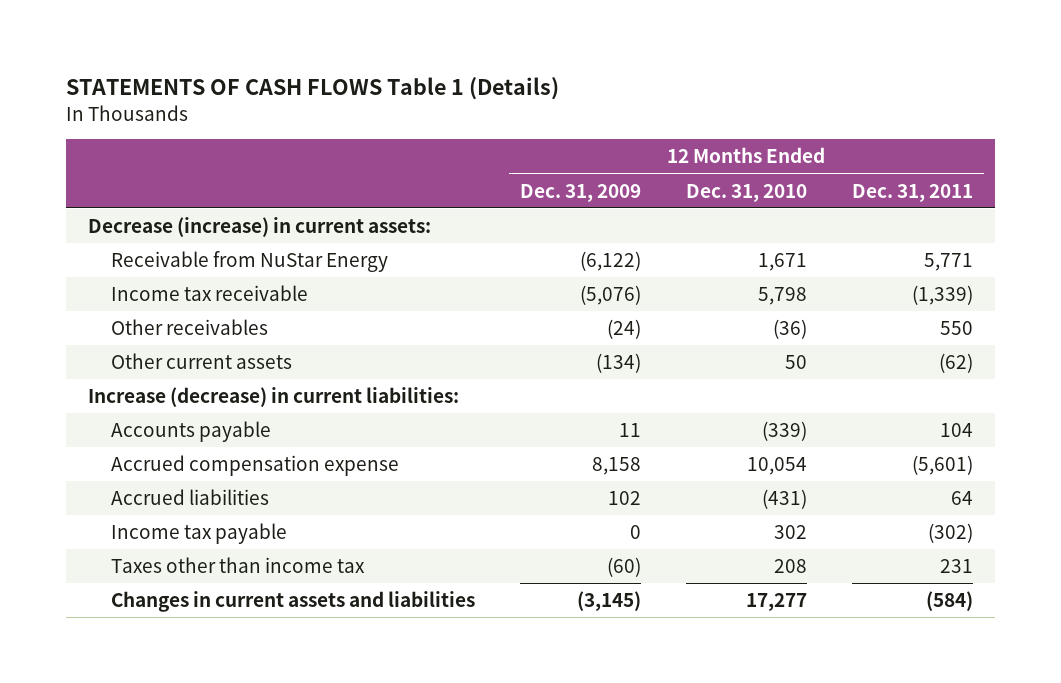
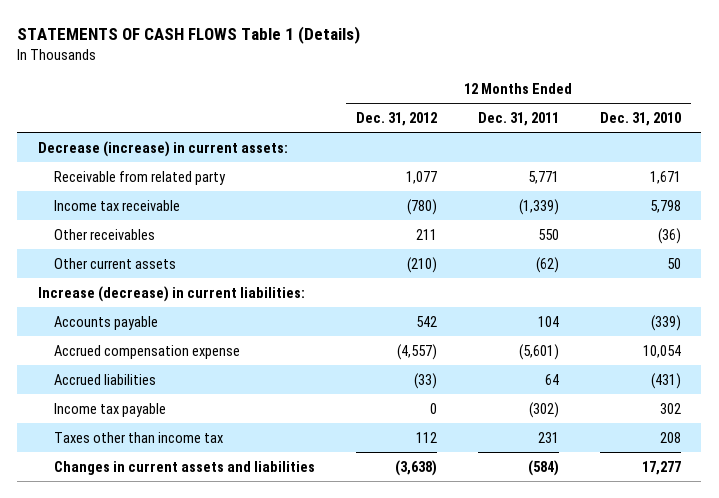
- | 12 Months Ended Dec. 31, 2009 | 12 Months Ended Dec. 31, 2010 | 12 Months Ended Dec. 31, 2011
+ | 12 Months Ended Dec. 31, 2012 | 12 Months Ended Dec. 31, 2011 | 12 Months Ended Dec. 31, 2010
- Receivable from NuStar Energy | (6,122) | 1,671 | 5,771
+ Receivable from related party | 1,077 | 5,771 | 1,671

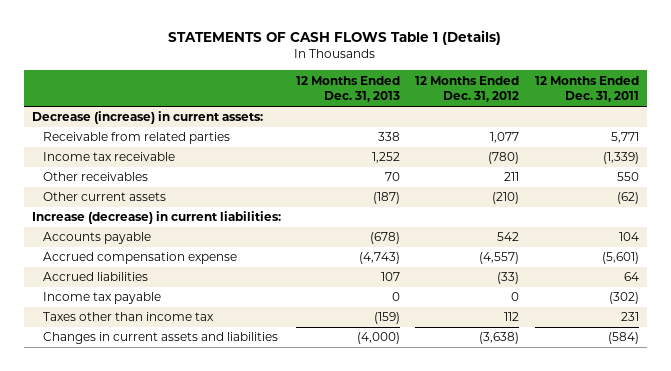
- | 12 Months Ended Dec. 31, 2012 | 12 Months Ended Dec. 31, 2011 | 12 Months Ended Dec. 31, 2010
+ | 12 Months Ended Dec. 31, 2013 | 12 Months Ended Dec. 31, 2012 | 12 Months Ended Dec. 31, 2011
- Receivable from related party | 1,077 | 5,771 | 1,671
+ Receivable from related parties | 338 | 1,077 | 5,771

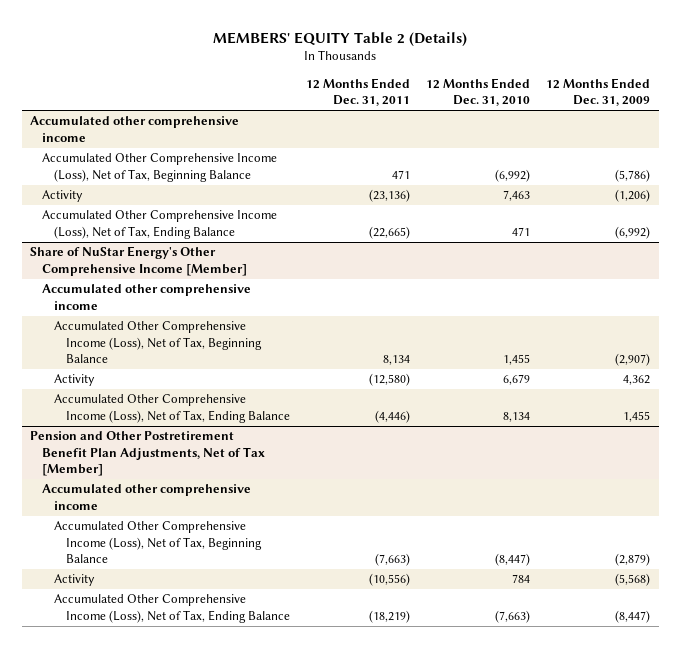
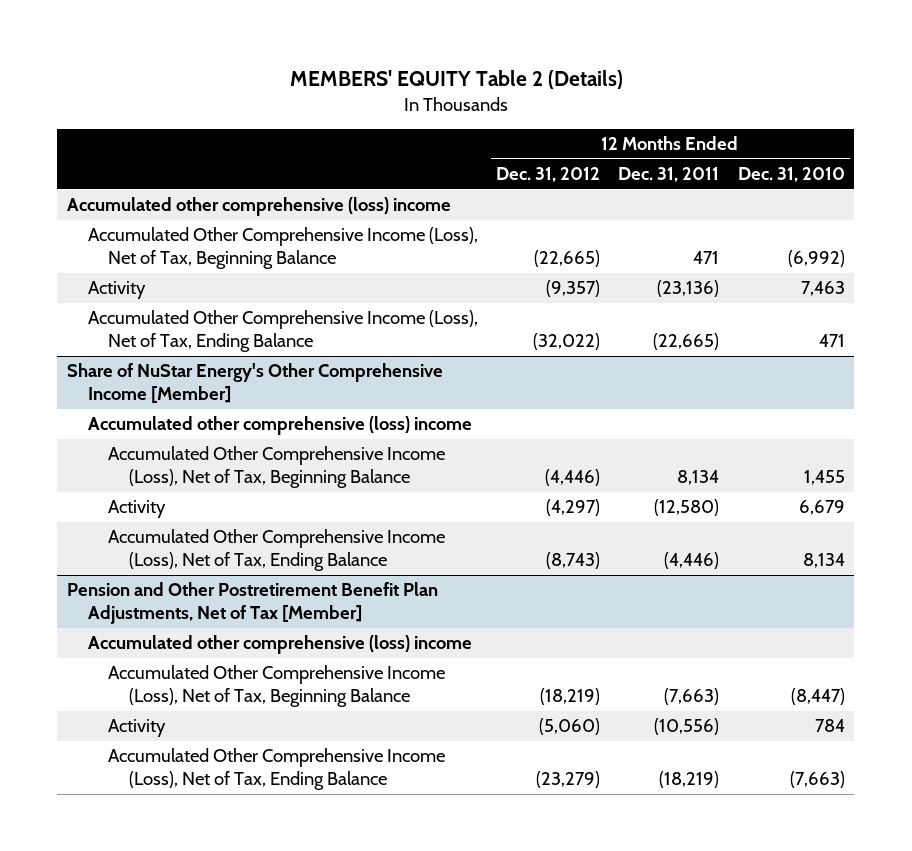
- | 12 Months Ended Dec. 31, 2011 | 12 Months Ended Dec. 31, 2010 | 12 Months Ended Dec. 31, 2009
+ | 12 Months Ended Dec. 31, 2012 | 12 Months Ended Dec. 31, 2011 | 12 Months Ended Dec. 31, 2010
- Accumulated other comprehensive income
+ Accumulated other comprehensive (loss) income
@ Share of NuStar Energy's Other Comprehensive Income [Member]
- Accumulated other comprehensive income
+ Accumulated other comprehensive (loss) income
@ Pension and Other Postretirement Benefit Plan Adjustments, Net of Tax [Member]
- Accumulated other comprehensive income
+ Accumulated other comprehensive (loss) income

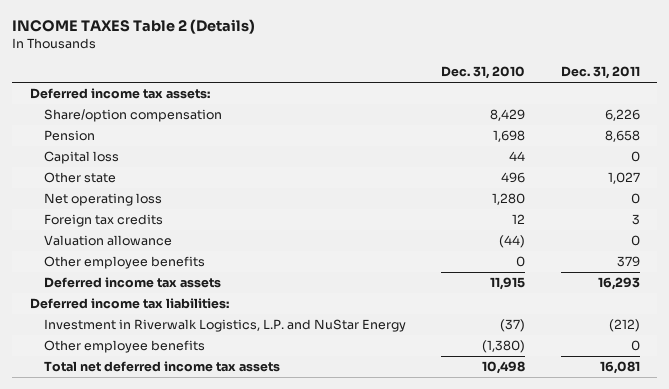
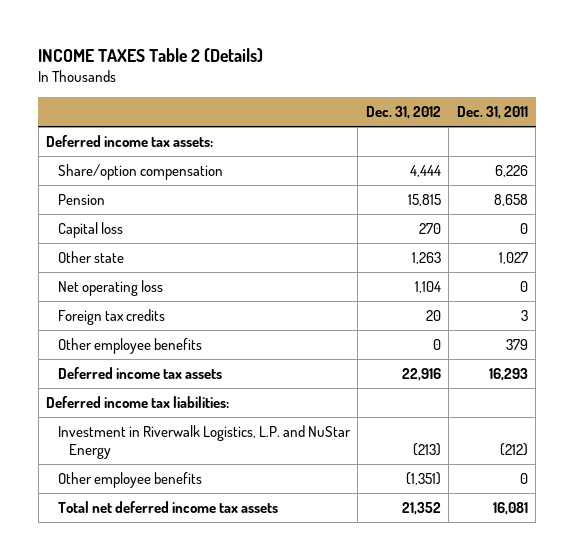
- | Dec. 31, 2010 | Dec. 31, 2011
+ | Dec. 31, 2012 | Dec. 31, 2011
- Valuation allowance | (44) | 0

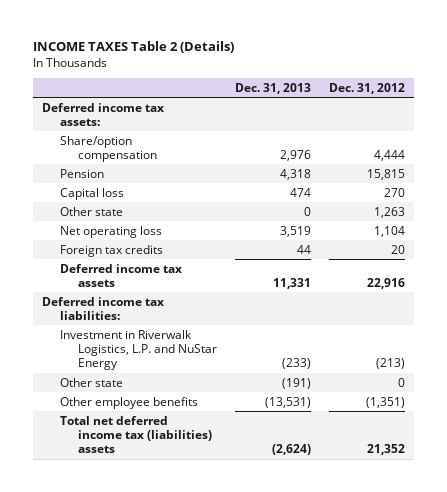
- | Dec. 31, 2012 | Dec. 31, 2011
+ | Dec. 31, 2013 | Dec. 31, 2012
- Other employee benefits | 0 | 379
+ Other state | (191) | 0
- Total net deferred income tax assets | 21,352 | 16,081
+ Total net deferred income tax (liabilities) assets | (2,624) | 21,352

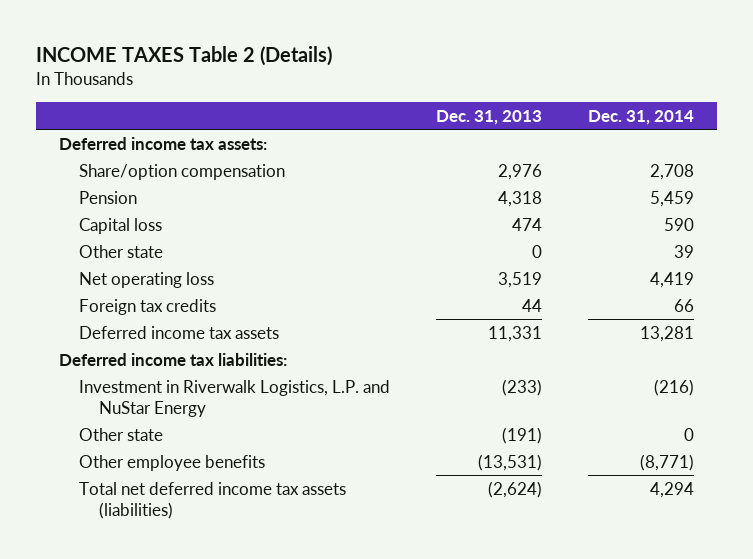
- | Dec. 31, 2013 | Dec. 31, 2012
+ | Dec. 31, 2013 | Dec. 31, 2014
- Total net deferred income tax (liabilities) assets | (2,624) | 21,352
+ Total net deferred income tax assets (liabilities) | (2,624) | 4,294

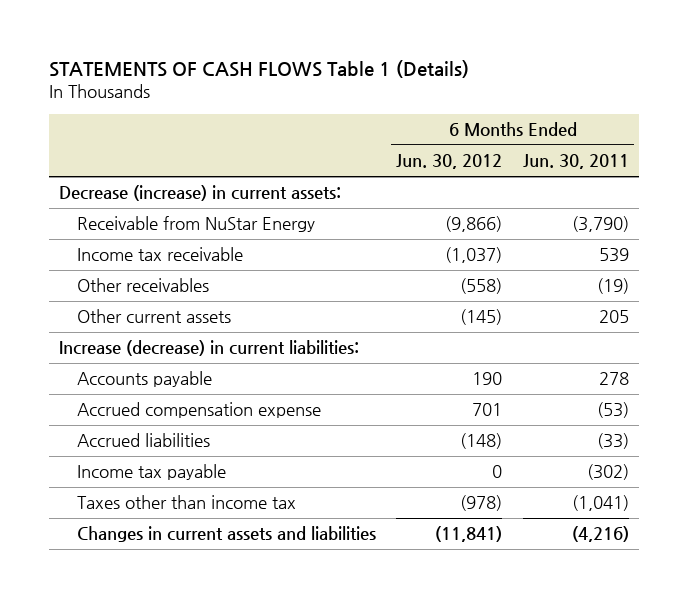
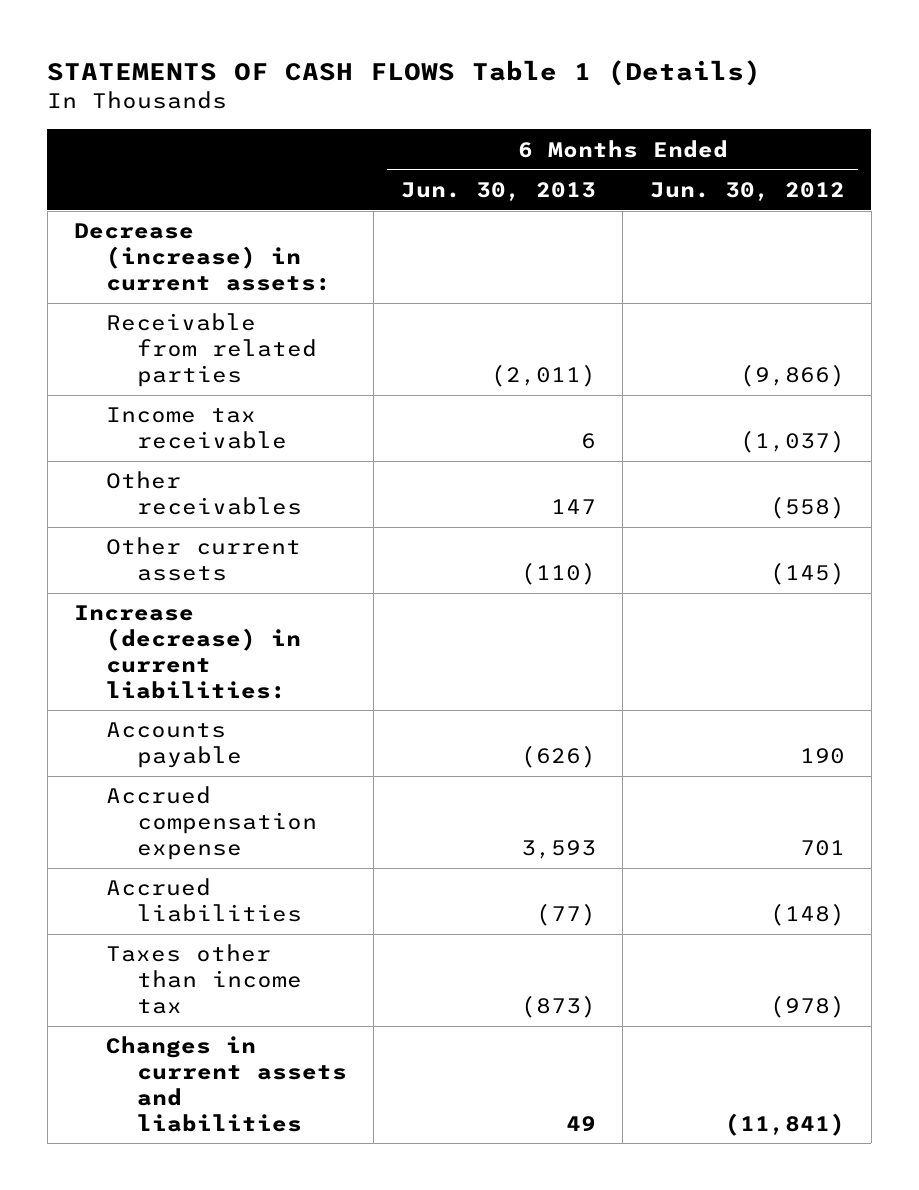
- | 6 Months Ended Jun. 30, 2012 | 6 Months Ended Jun. 30, 2011
+ | 6 Months Ended Jun. 30, 2013 | 6 Months Ended Jun. 30, 2012
- Receivable from NuStar Energy | (9,866) | (3,790)
+ Receivable from related parties | (2,011) | (9,866)
- Income tax payable | 0 | (302)

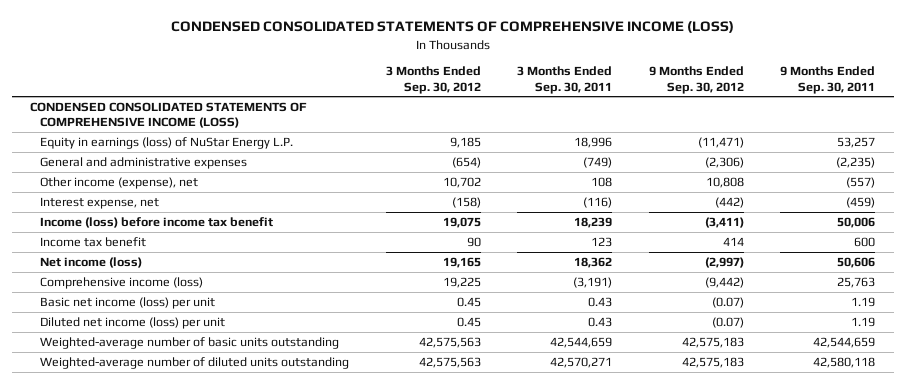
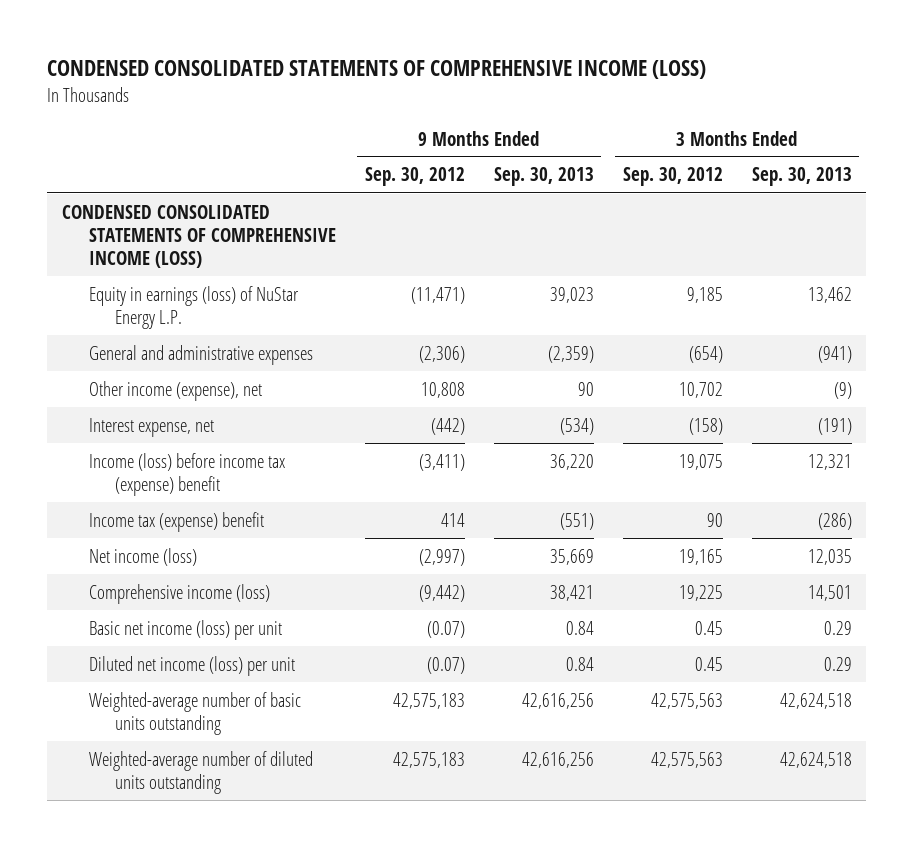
- | 3 Months Ended Sep. 30, 2012 | 3 Months Ended Sep. 30, 2011 | 9 Months Ended Sep. 30, 2012 | 9 Months Ended Sep. 30, 2011
+ | 9 Months Ended Sep. 30, 2012 | 9 Months Ended Sep. 30, 2013 | 3 Months Ended Sep. 30, 2012 | 3 Months Ended Sep. 30, 2013
- Income (loss) before income tax benefit | 19,075 | 18,239 | (3,411) | 50,006
- Income tax benefit | 90 | 123 | 414 | 600
+ Income (loss) before income tax (expense) benefit | (3,411) | 36,220 | 19,075 | 12,321
+ Income tax (expense) benefit | 414 | (551) | 90 | (286)

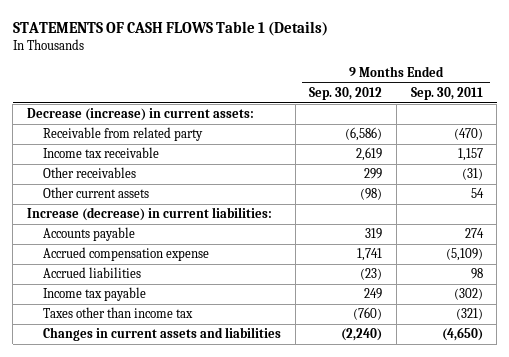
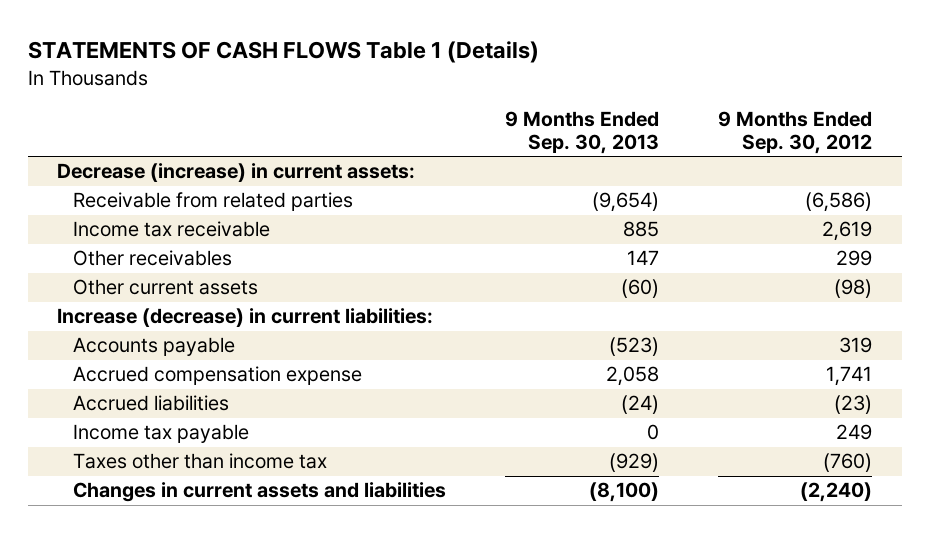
- | 9 Months Ended Sep. 30, 2012 | 9 Months Ended Sep. 30, 2011
+ | 9 Months Ended Sep. 30, 2013 | 9 Months Ended Sep. 30, 2012
- Receivable from related party | (6,586) | (470)
+ Receivable from related parties | (9,654) | (6,586)

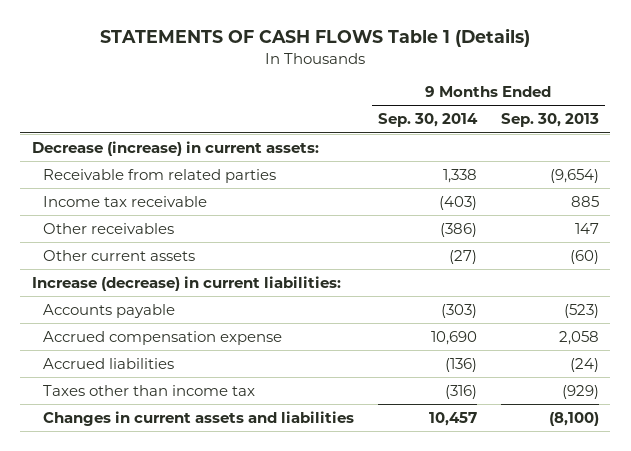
- | 9 Months Ended Sep. 30, 2013 | 9 Months Ended Sep. 30, 2012
+ | 9 Months Ended Sep. 30, 2014 | 9 Months Ended Sep. 30, 2013
- Income tax payable | 0 | 249

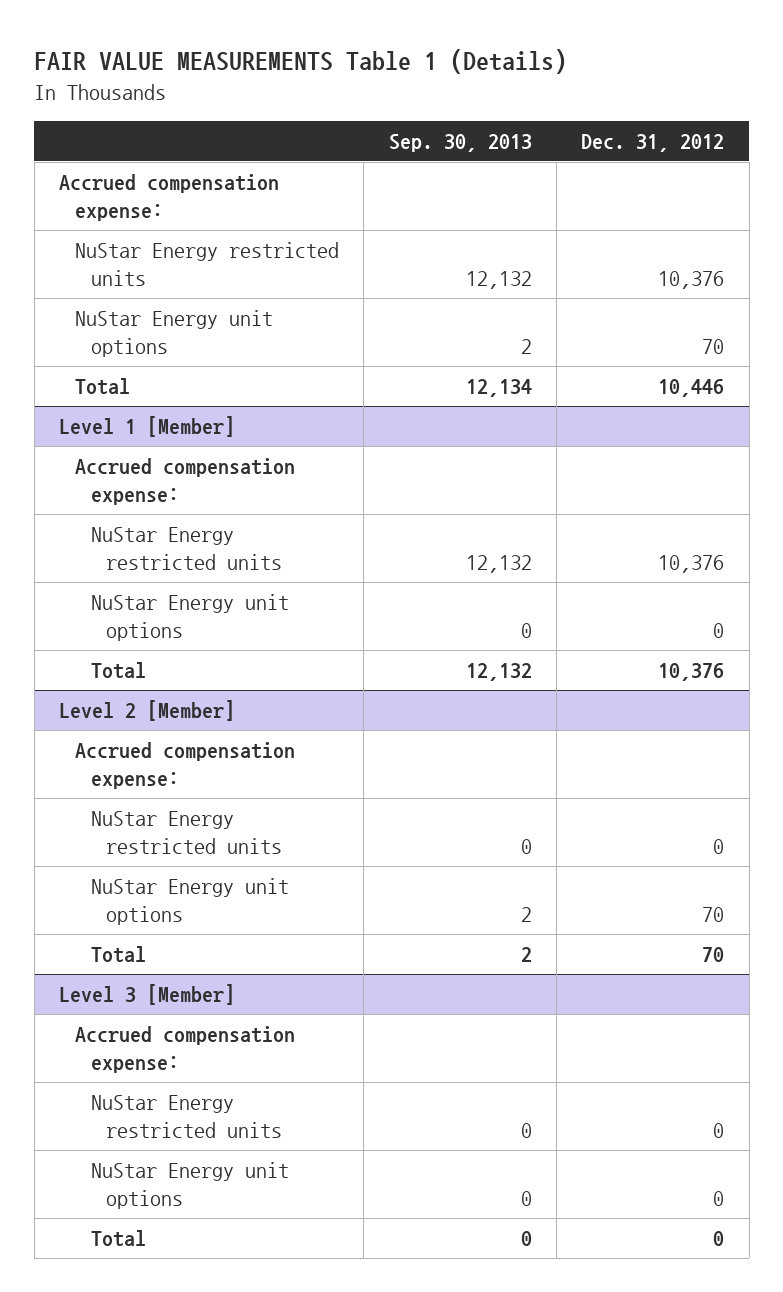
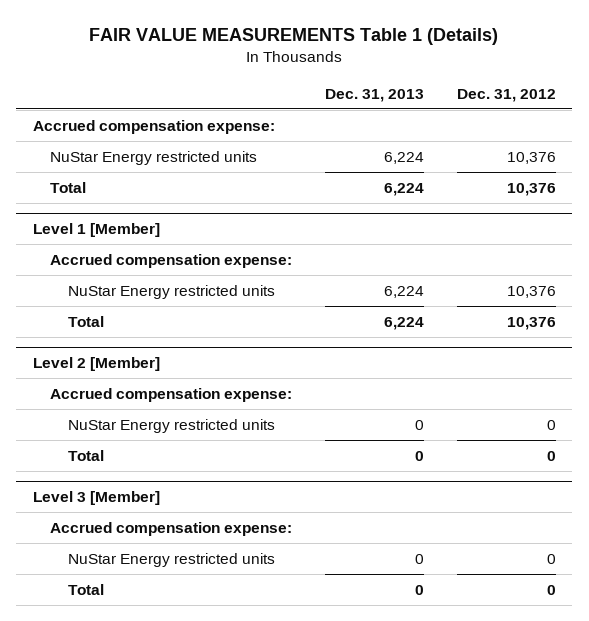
- | Sep. 30, 2013 | Dec. 31, 2012
+ | Dec. 31, 2013 | Dec. 31, 2012
- NuStar Energy unit options | 2 | 70
- Total | 12,134 | 10,446
+ Total | 6,224 | 10,376
@ Level 1 [Member]
- NuStar Energy unit options | 0 | 0
@ Level 2 [Member]
- NuStar Energy unit options | 2 | 70
- Total | 2 | 70
+ Total | 0 | 0
@ Level 3 [Member]
- NuStar Energy unit options | 0 | 0

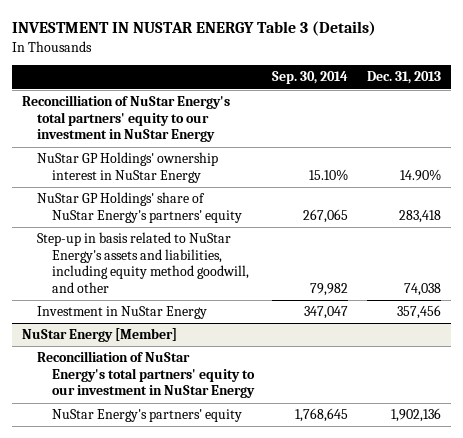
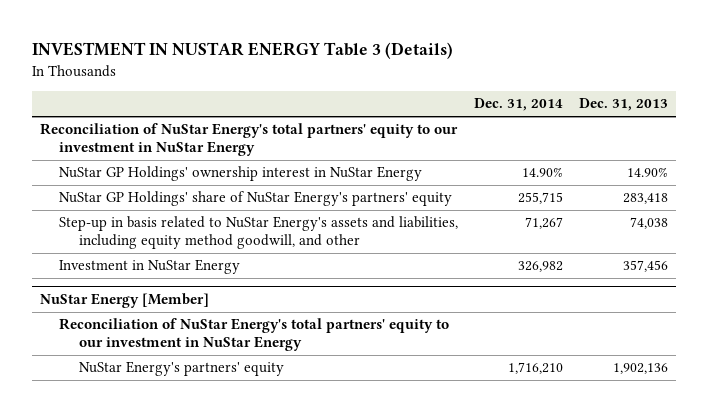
- | Sep. 30, 2014 | Dec. 31, 2013
+ | Dec. 31, 2014 | Dec. 31, 2013
- Reconcilliation of NuStar Energy's total partners' equity to our investment in NuStar Energy
+ Reconciliation of NuStar Energy's total partners' equity to our investment in NuStar Energy
@ NuStar Energy [Member]
- Reconcilliation of NuStar Energy's total partners' equity to our investment in NuStar Energy
+ Reconciliation of NuStar Energy's total partners' equity to our investment in NuStar Energy

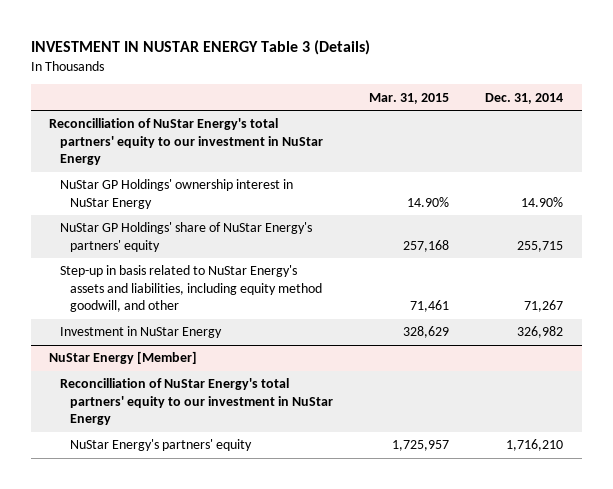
- | Dec. 31, 2014 | Dec. 31, 2013
+ | Mar. 31, 2015 | Dec. 31, 2014
- Reconciliation of NuStar Energy's total partners' equity to our investment in NuStar Energy
+ Reconcilliation of NuStar Energy's total partners' equity to our investment in NuStar Energy
@ NuStar Energy [Member]
- Reconciliation of NuStar Energy's total partners' equity to our investment in NuStar Energy
+ Reconcilliation of NuStar Energy's total partners' equity to our investment in NuStar Energy

